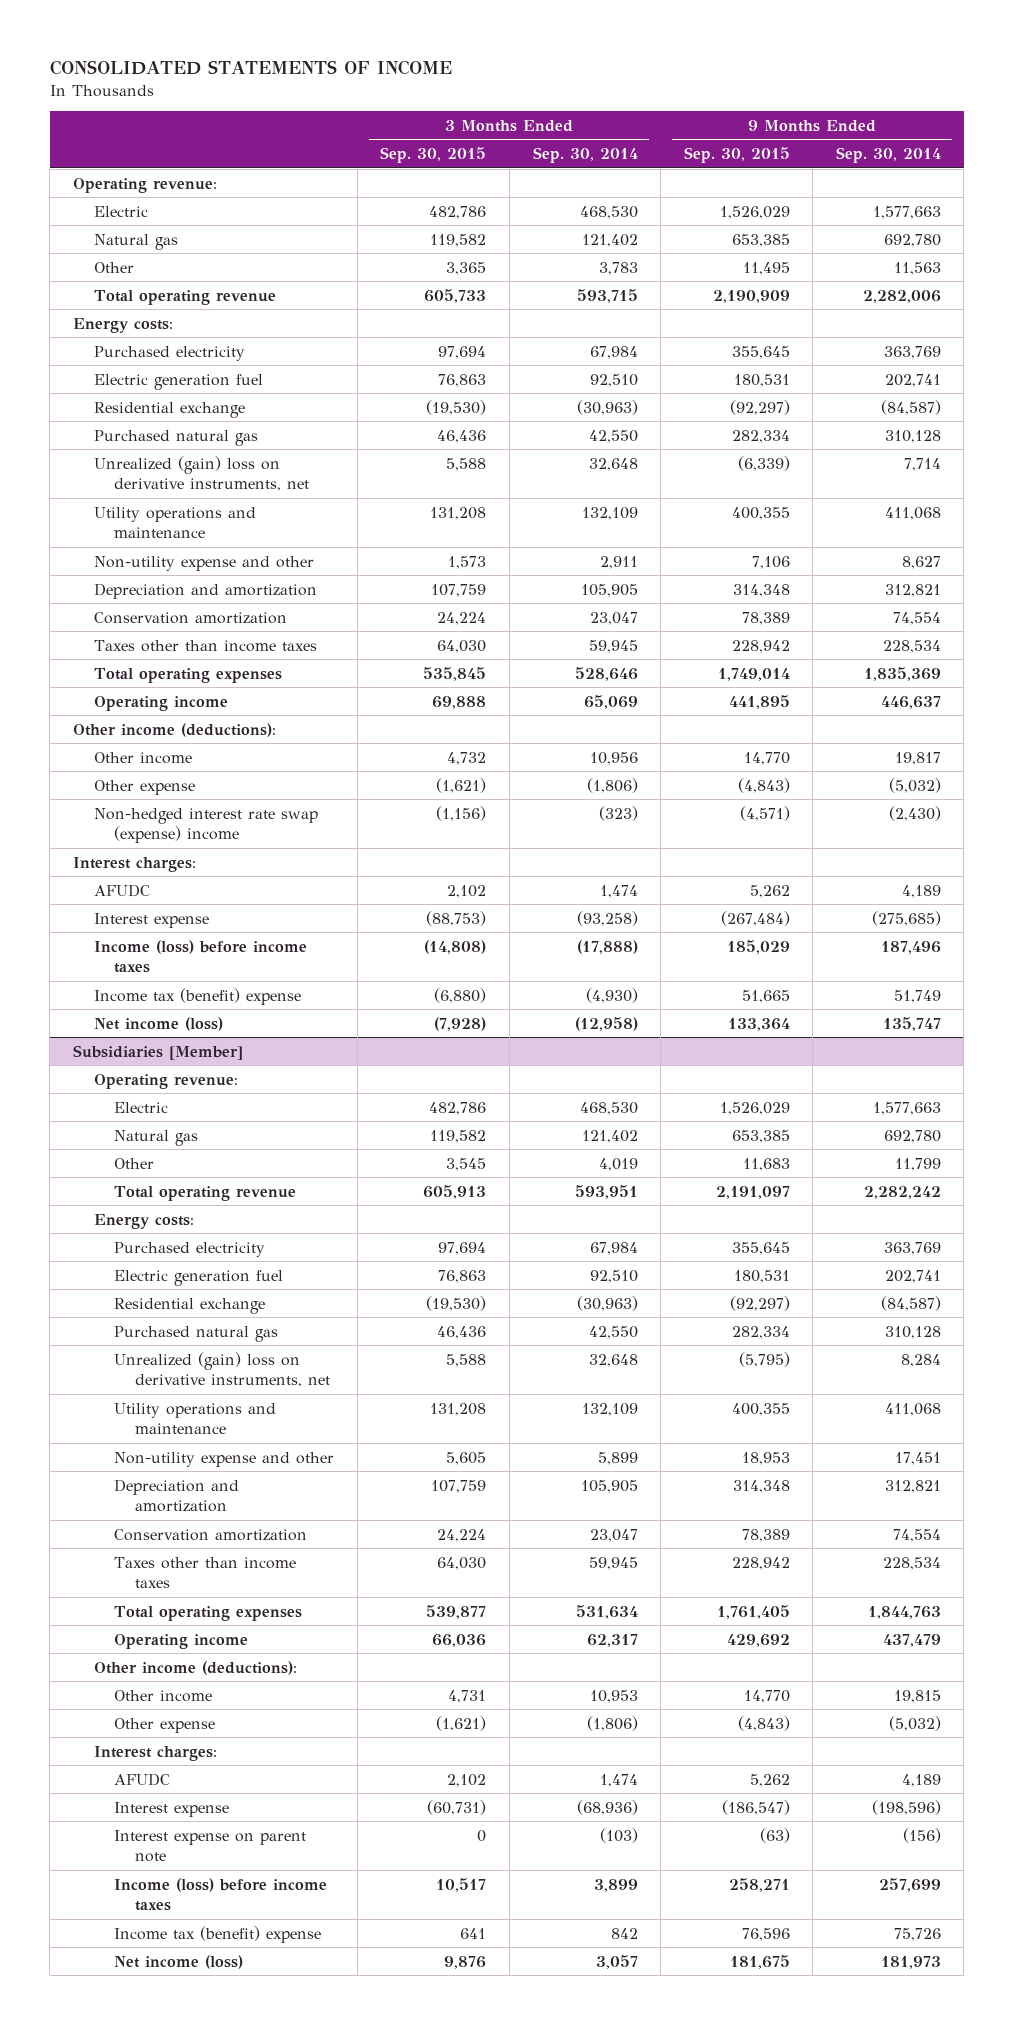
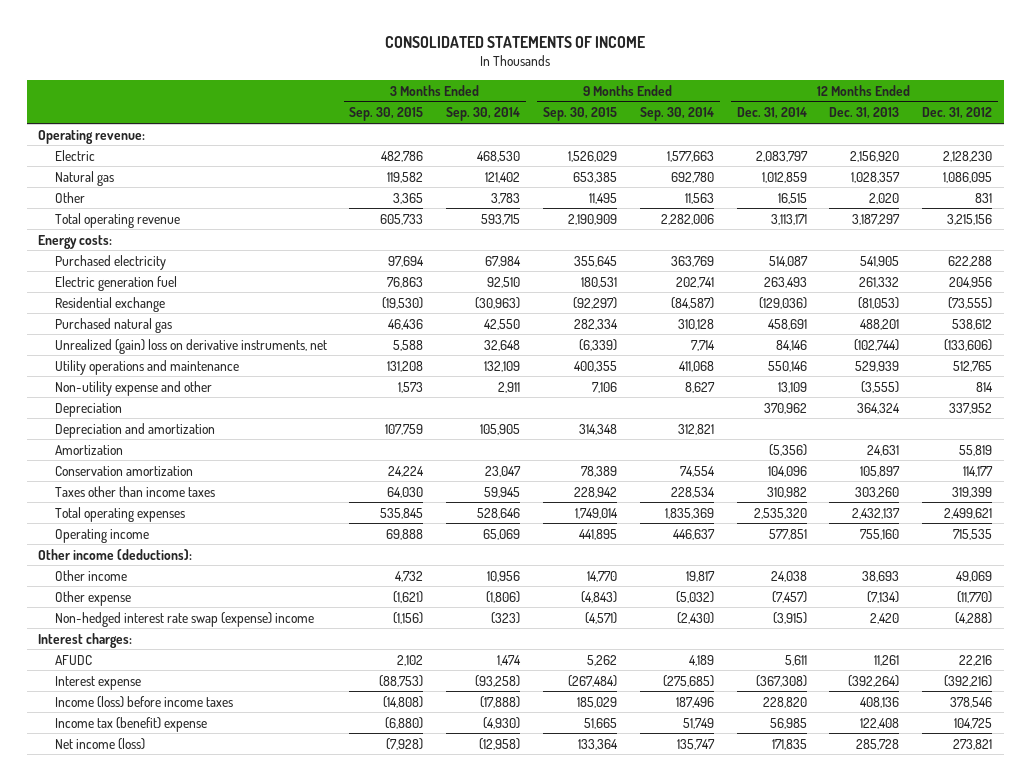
- | 3 Months Ended Sep. 30, 2015 | 3 Months Ended Sep. 30, 2014 | 9 Months Ended Sep. 30, 2015 | 9 Months Ended Sep. 30, 2014
+ | 3 Months Ended Sep. 30, 2015 | 3 Months Ended Sep. 30, 2014 | 9 Months Ended Sep. 30, 2015 | 9 Months Ended Sep. 30, 2014 | 12 Months Ended Dec. 31, 2014 | 12 Months Ended Dec. 31, 2013 | 12 Months Ended Dec. 31, 2012
+ Depreciation | | | | | 370,962 | 364,324 | 337,952
+ Amortization | | | | | (5,356) | 24,631 | 55,819
- Subsidiaries [Member]
- Operating revenue:
- Electric | 482,786 | 468,530 | 1,526,029 | 1,577,663
- Natural gas | 119,582 | 121,402 | 653,385 | 692,780
- Other | 3,545 | 4,019 | 11,683 | 11,799
- Total operating revenue | 605,913 | 593,951 | 2,191,097 | 2,282,242
- Energy costs:
- Purchased electricity | 97,694 | 67,984 | 355,645 | 363,769
- Electric generation fuel | 76,863 | 92,510 | 180,531 | 202,741
- Residential exchange | (19,530) | (30,963) | (92,297) | (84,587)
- Purchased natural gas | 46,436 | 42,550 | 282,334 | 310,128
- Unrealized (gain) loss on derivative instruments, net | 5,588 | 32,648 | (5,795) | 8,284
- Utility operations and maintenance | 131,208 | 132,109 | 400,355 | 411,068
- Non-utility expense and other | 5,605 | 5,899 | 18,953 | 17,451
- Depreciation and amortization | 107,759 | 105,905 | 314,348 | 312,821
- Conservation amortization | 24,224 | 23,047 | 78,389 | 74,554
- Taxes other than income taxes | 64,030 | 59,945 | 228,942 | 228,534
- Total operating expenses | 539,877 | 531,634 | 1,761,405 | 1,844,763
- Operating income | 66,036 | 62,317 | 429,692 | 437,479
- Other income (deductions):
- Other income | 4,731 | 10,953 | 14,770 | 19,815
- Other expense | (1,621) | (1,806) | (4,843) | (5,032)
- Interest charges:
- AFUDC | 2,102 | 1,474 | 5,262 | 4,189
- Interest expense | (60,731) | (68,936) | (186,547) | (198,596)
- Interest expense on parent note | 0 | (103) | (63) | (156)
- Income (loss) before income taxes | 10,517 | 3,899 | 258,271 | 257,699
- Income tax (benefit) expense | 641 | 842 | 76,596 | 75,726
- Net income (loss) | 9,876 | 3,057 | 181,675 | 181,973

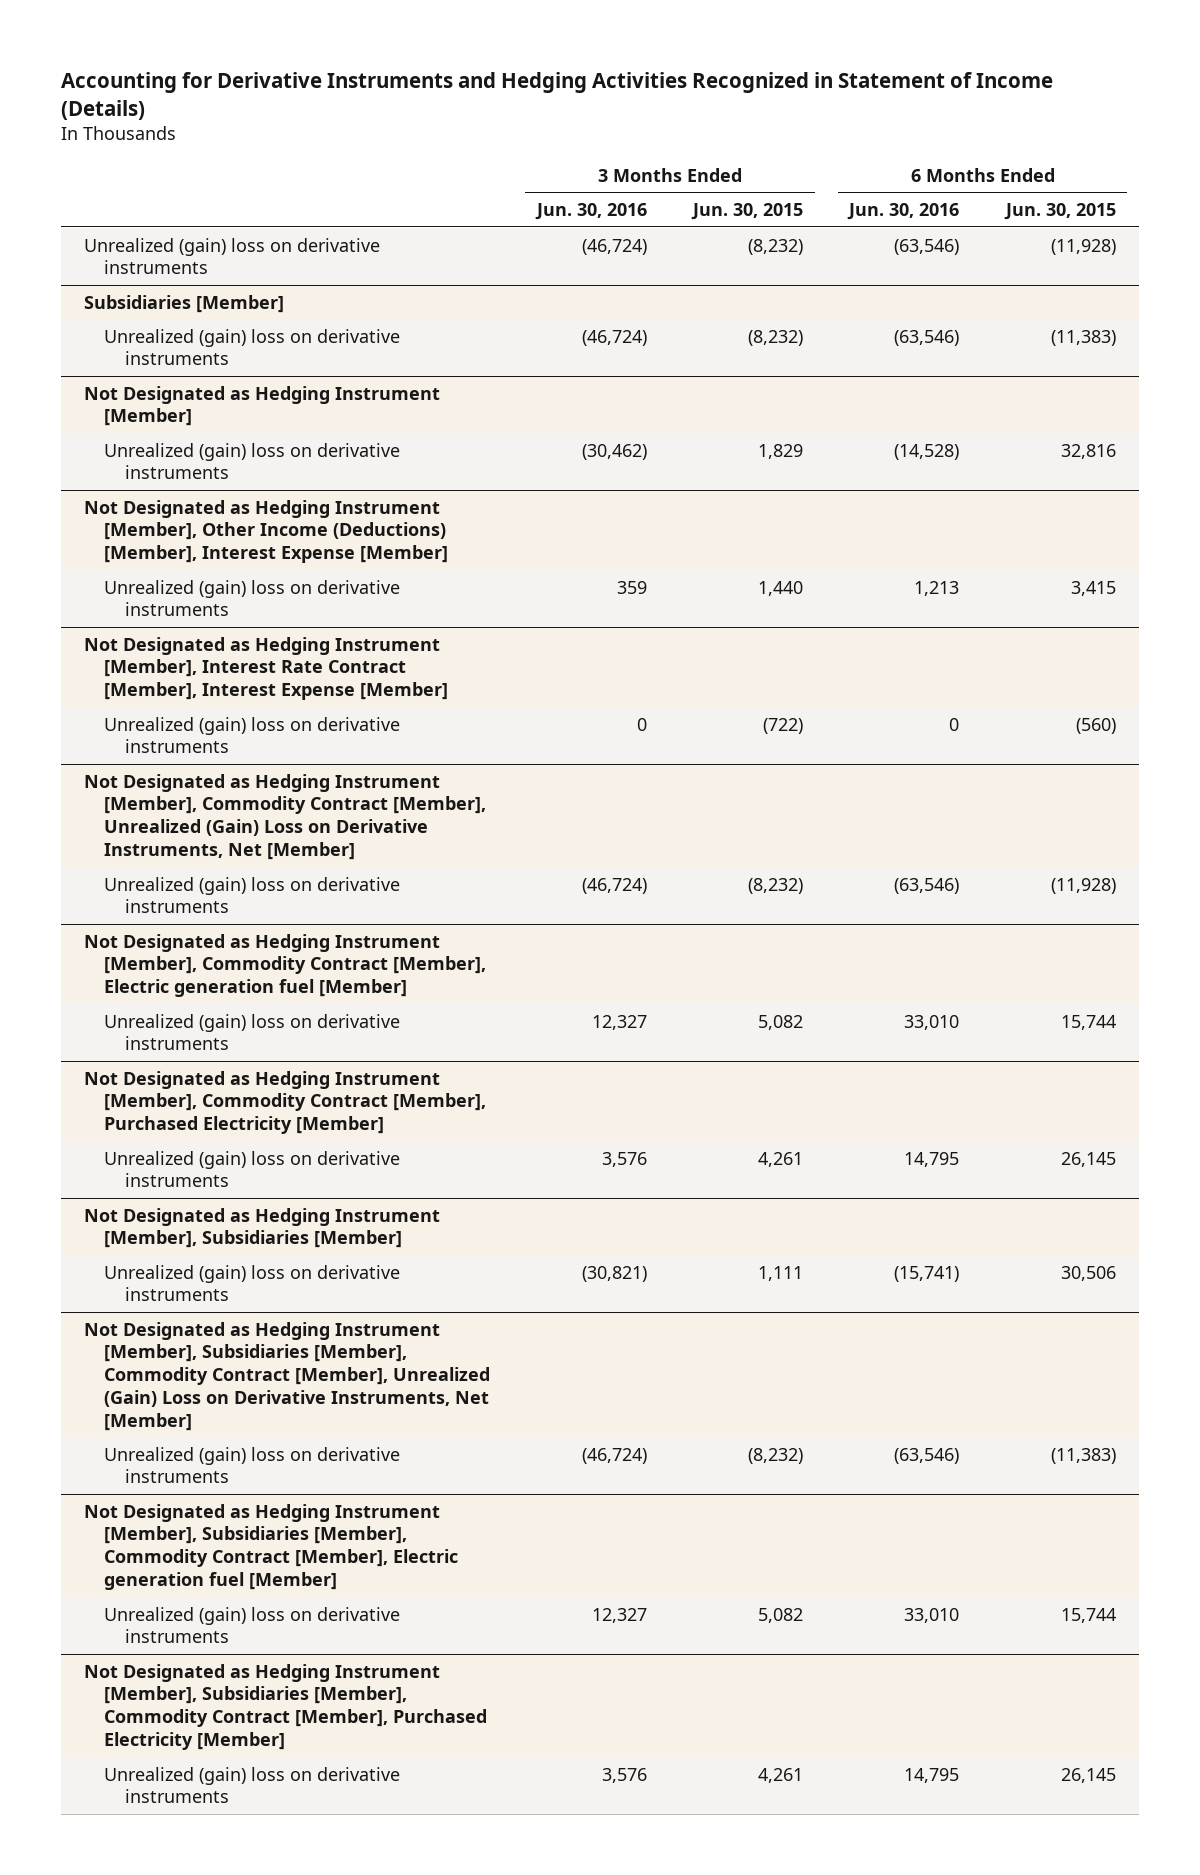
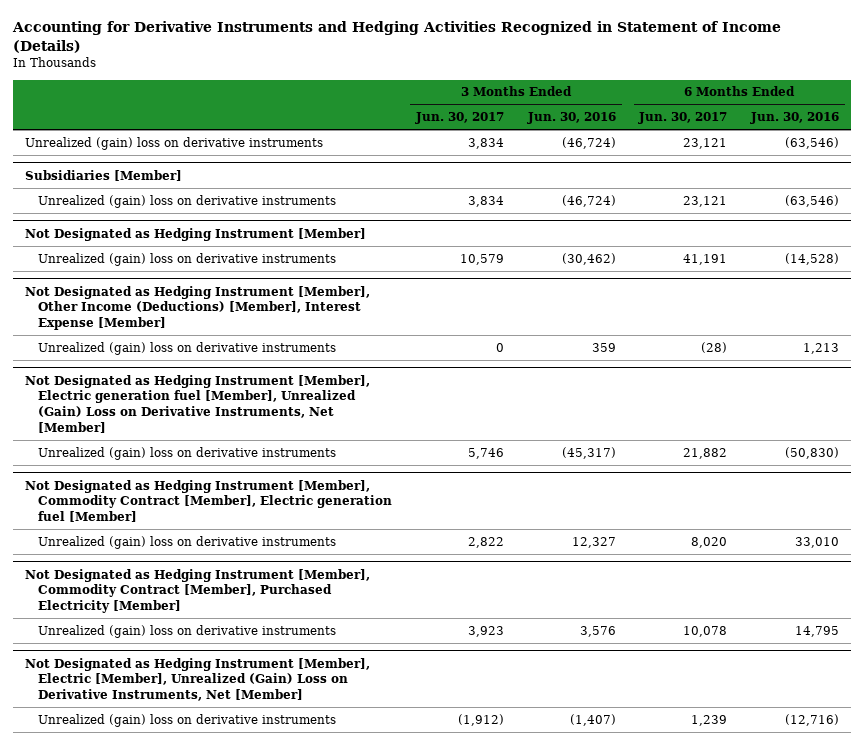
- | 3 Months Ended Jun. 30, 2016 | 3 Months Ended Jun. 30, 2015 | 6 Months Ended Jun. 30, 2016 | 6 Months Ended Jun. 30, 2015
+ | 3 Months Ended Jun. 30, 2017 | 3 Months Ended Jun. 30, 2016 | 6 Months Ended Jun. 30, 2017 | 6 Months Ended Jun. 30, 2016
- Not Designated as Hedging Instrument [Member], Interest Rate Contract [Member], Interest Expense [Member]
- Unrealized (gain) loss on derivative instruments | 0 | (722) | 0 | (560)
- Not Designated as Hedging Instrument [Member], Commodity Contract [Member], Unrealized (Gain) Loss on Derivative Instruments, Net [Member]
- Unrealized (gain) loss on derivative instruments | (46,724) | (8,232) | (63,546) | (11,928)
+ Not Designated as Hedging Instrument [Member], Electric generation fuel [Member], Unrealized (Gain) Loss on Derivative Instruments, Net [Member]
+ Unrealized (gain) loss on derivative instruments | 5,746 | (45,317) | 21,882 | (50,830)
- Not Designated as Hedging Instrument [Member], Subsidiaries [Member]
- Unrealized (gain) loss on derivative instruments | (30,821) | 1,111 | (15,741) | 30,506
- Not Designated as Hedging Instrument [Member], Subsidiaries [Member], Commodity Contract [Member], Unrealized (Gain) Loss on Derivative Instruments, Net [Member]
- Unrealized (gain) loss on derivative instruments | (46,724) | (8,232) | (63,546) | (11,383)
- Not Designated as Hedging Instrument [Member], Subsidiaries [Member], Commodity Contract [Member], Electric generation fuel [Member]
- Unrealized (gain) loss on derivative instruments | 12,327 | 5,082 | 33,010 | 15,744
- Not Designated as Hedging Instrument [Member], Subsidiaries [Member], Commodity Contract [Member], Purchased Electricity [Member]
- Unrealized (gain) loss on derivative instruments | 3,576 | 4,261 | 14,795 | 26,145
+ Not Designated as Hedging Instrument [Member], Electric [Member], Unrealized (Gain) Loss on Derivative Instruments, Net [Member]
+ Unrealized (gain) loss on derivative instruments | (1,912) | (1,407) | 1,239 | (12,716)

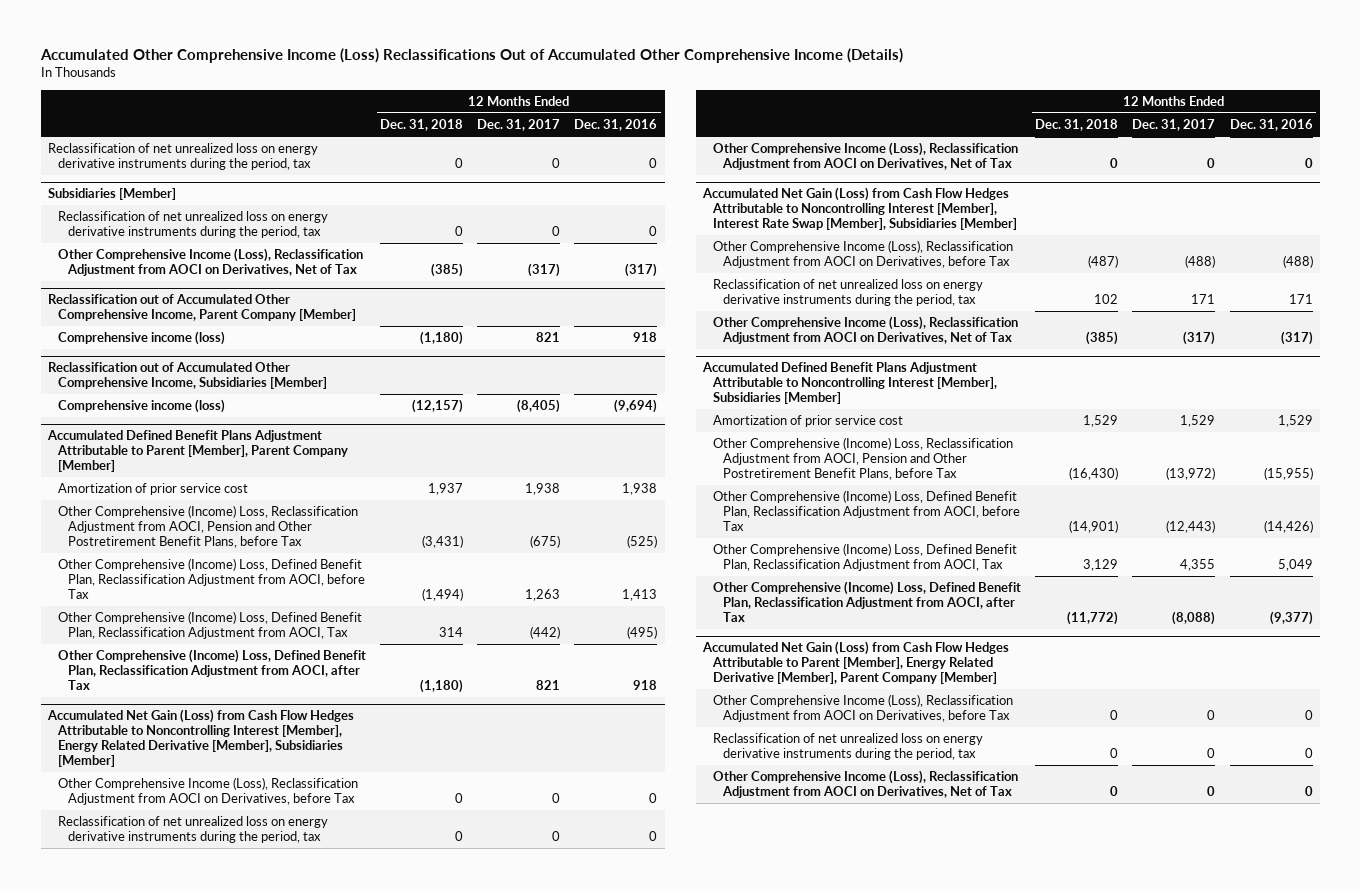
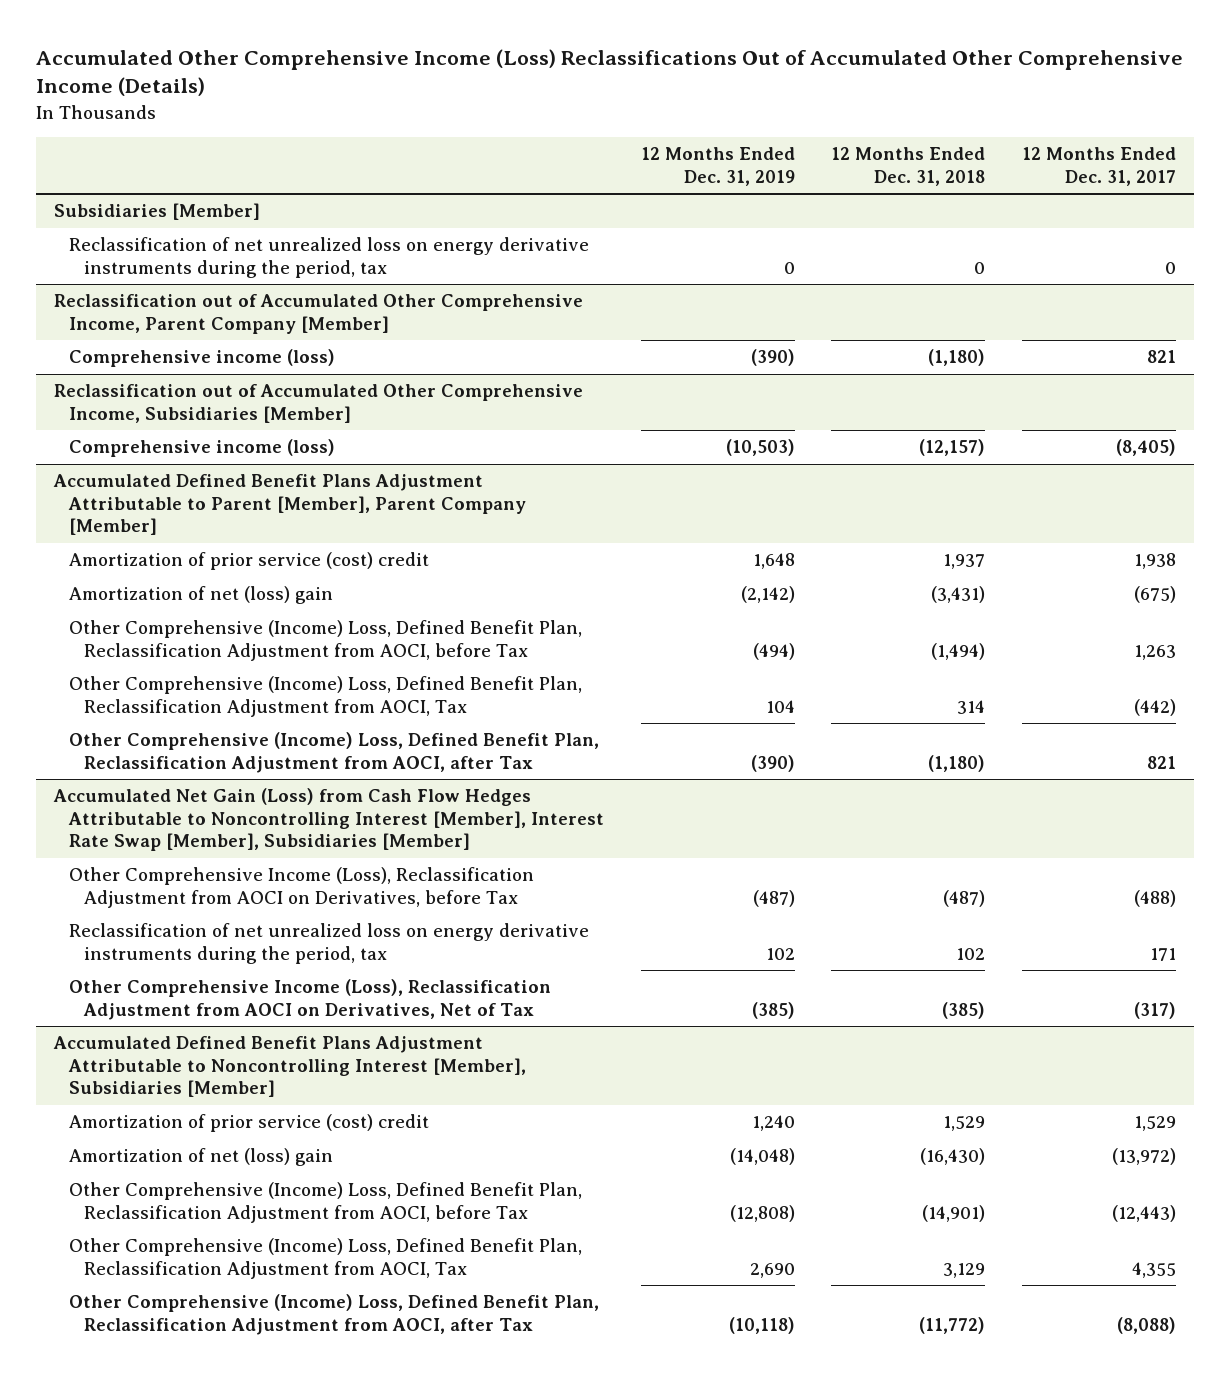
- | 12 Months Ended Dec. 31, 2018 | 12 Months Ended Dec. 31, 2017 | 12 Months Ended Dec. 31, 2016
+ | 12 Months Ended Dec. 31, 2019 | 12 Months Ended Dec. 31, 2018 | 12 Months Ended Dec. 31, 2017
- Reclassification of net unrealized loss on energy derivative instruments during the period, tax | 0 | 0 | 0
@ Subsidiaries [Member]
- Other Comprehensive Income (Loss), Reclassification Adjustment from AOCI on Derivatives, Net of Tax | (385) | (317) | (317)
@ Accumulated Defined Benefit Plans Adjustment Attributable to Parent [Member], Parent Company [Member]
- Amortization of prior service cost | 1,937 | 1,938 | 1,938
- Other Comprehensive (Income) Loss, Reclassification Adjustment from AOCI, Pension and Other Postretirement Benefit Plans, before Tax | (3,431) | (675) | (525)
+ Amortization of prior service (cost) credit | 1,648 | 1,937 | 1,938
+ Amortization of net (loss) gain | (2,142) | (3,431) | (675)
- Accumulated Net Gain (Loss) from Cash Flow Hedges Attributable to Noncontrolling Interest [Member], Energy Related Derivative [Member], Subsidiaries [Member]
- Other Comprehensive Income (Loss), Reclassification Adjustment from AOCI on Derivatives, before Tax | 0 | 0 | 0
- Reclassification of net unrealized loss on energy derivative instruments during the period, tax | 0 | 0 | 0
- Other Comprehensive Income (Loss), Reclassification Adjustment from AOCI on Derivatives, Net of Tax | 0 | 0 | 0
@ Accumulated Defined Benefit Plans Adjustment Attributable to Noncontrolling Interest [Member], Subsidiaries [Member]
- Amortization of prior service cost | 1,529 | 1,529 | 1,529
- Other Comprehensive (Income) Loss, Reclassification Adjustment from AOCI, Pension and Other Postretirement Benefit Plans, before Tax | (16,430) | (13,972) | (15,955)
+ Amortization of prior service (cost) credit | 1,240 | 1,529 | 1,529
+ Amortization of net (loss) gain | (14,048) | (16,430) | (13,972)
- Accumulated Net Gain (Loss) from Cash Flow Hedges Attributable to Parent [Member], Energy Related Derivative [Member], Parent Company [Member]
- Other Comprehensive Income (Loss), Reclassification Adjustment from AOCI on Derivatives, before Tax | 0 | 0 | 0
- Reclassification of net unrealized loss on energy derivative instruments during the period, tax | 0 | 0 | 0
- Other Comprehensive Income (Loss), Reclassification Adjustment from AOCI on Derivatives, Net of Tax | 0 | 0 | 0

